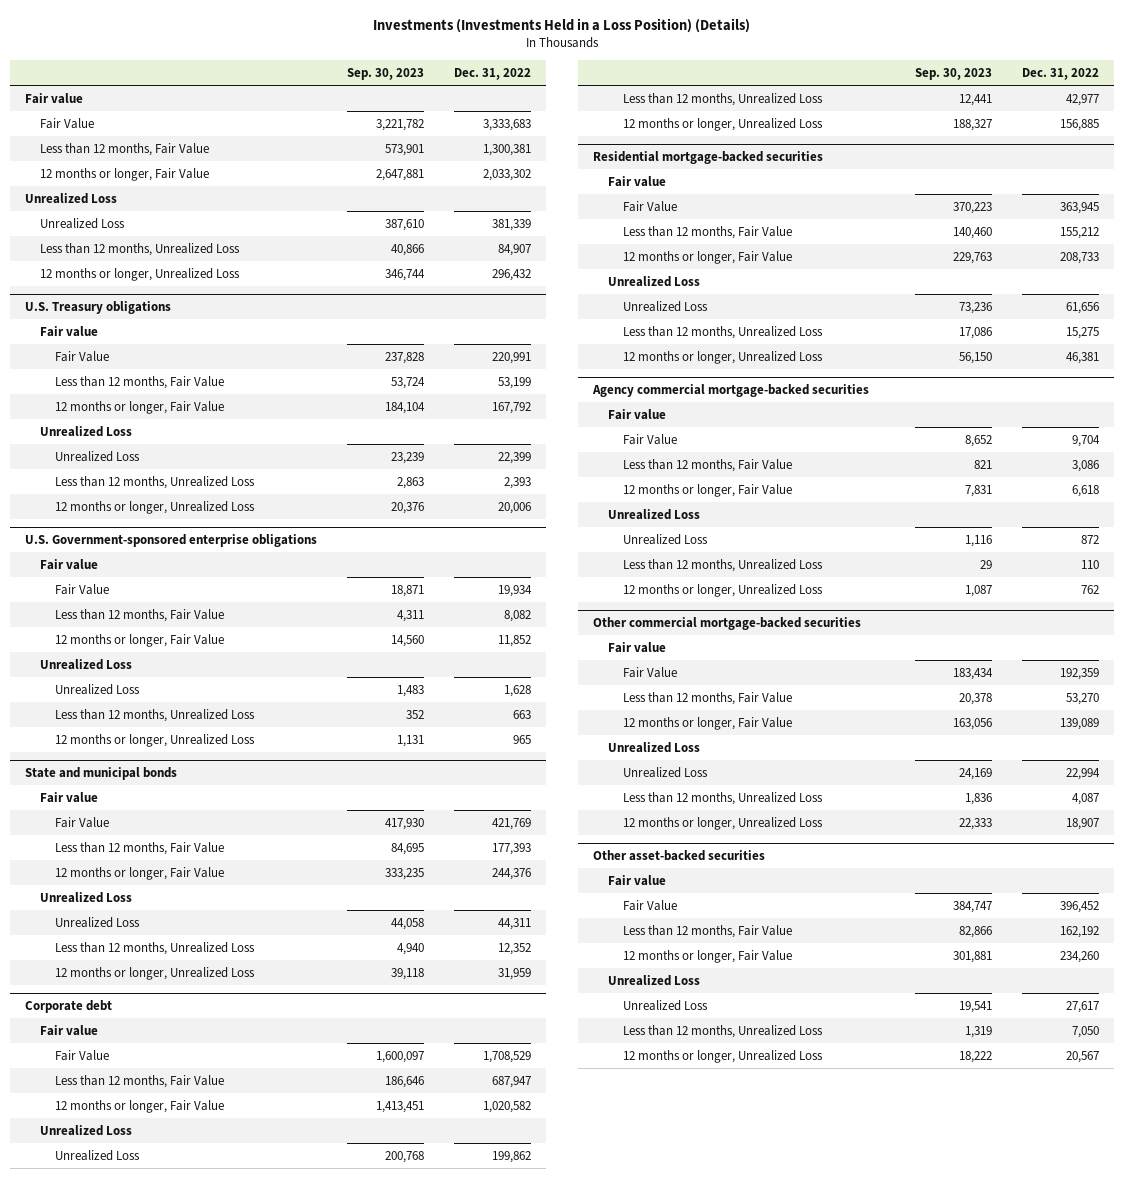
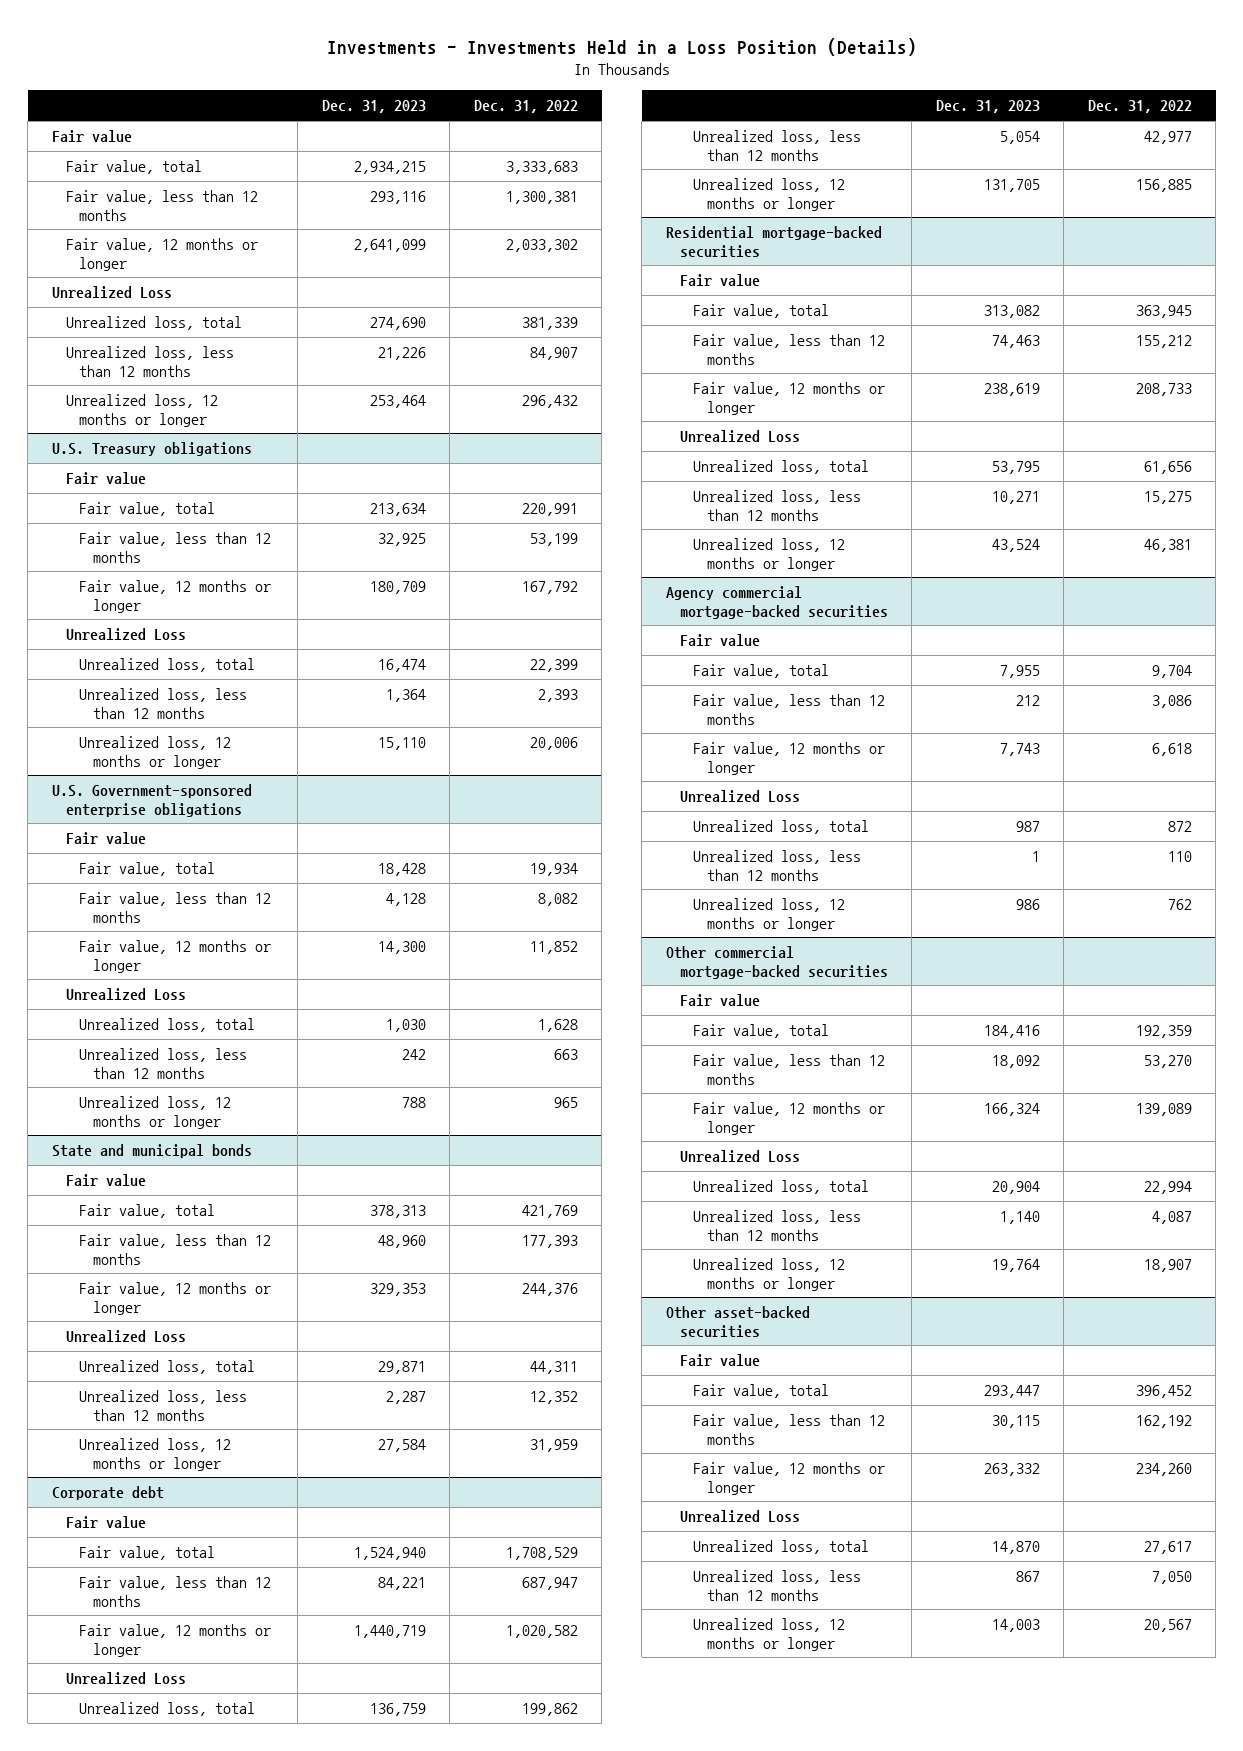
- Investments (Investments Held in a Loss Position) (Details)
+ Investments - Investments Held in a Loss Position (Details)
- | Sep. 30, 2023 | Dec. 31, 2022
+ | Dec. 31, 2023 | Dec. 31, 2022
- Fair Value | 3,221,782 | 3,333,683
- Less than 12 months, Fair Value | 573,901 | 1,300,381
- 12 months or longer, Fair Value | 2,647,881 | 2,033,302
+ Fair value, total | 2,934,215 | 3,333,683
+ Fair value, less than 12 months | 293,116 | 1,300,381
+ Fair value, 12 months or longer | 2,641,099 | 2,033,302
- Unrealized Loss | 387,610 | 381,339
- Less than 12 months, Unrealized Loss | 40,866 | 84,907
- 12 months or longer, Unrealized Loss | 346,744 | 296,432
+ Unrealized loss, total | 274,690 | 381,339
+ Unrealized loss, less than 12 months | 21,226 | 84,907
+ Unrealized loss, 12 months or longer | 253,464 | 296,432
@ U.S. Treasury obligations
- Fair Value | 237,828 | 220,991
- Less than 12 months, Fair Value | 53,724 | 53,199
- 12 months or longer, Fair Value | 184,104 | 167,792
+ Fair value, total | 213,634 | 220,991
+ Fair value, less than 12 months | 32,925 | 53,199
+ Fair value, 12 months or longer | 180,709 | 167,792
- Unrealized Loss | 23,239 | 22,399
- Less than 12 months, Unrealized Loss | 2,863 | 2,393
- 12 months or longer, Unrealized Loss | 20,376 | 20,006
+ Unrealized loss, total | 16,474 | 22,399
+ Unrealized loss, less than 12 months | 1,364 | 2,393
+ Unrealized loss, 12 months or longer | 15,110 | 20,006
@ U.S. Government-sponsored enterprise obligations
- Fair Value | 18,871 | 19,934
- Less than 12 months, Fair Value | 4,311 | 8,082
- 12 months or longer, Fair Value | 14,560 | 11,852
+ Fair value, total | 18,428 | 19,934
+ Fair value, less than 12 months | 4,128 | 8,082
+ Fair value, 12 months or longer | 14,300 | 11,852
- Unrealized Loss | 1,483 | 1,628
- Less than 12 months, Unrealized Loss | 352 | 663
- 12 months or longer, Unrealized Loss | 1,131 | 965
+ Unrealized loss, total | 1,030 | 1,628
+ Unrealized loss, less than 12 months | 242 | 663
+ Unrealized loss, 12 months or longer | 788 | 965
@ State and municipal bonds
- Fair Value | 417,930 | 421,769
- Less than 12 months, Fair Value | 84,695 | 177,393
- 12 months or longer, Fair Value | 333,235 | 244,376
+ Fair value, total | 378,313 | 421,769
+ Fair value, less than 12 months | 48,960 | 177,393
+ Fair value, 12 months or longer | 329,353 | 244,376
- Unrealized Loss | 44,058 | 44,311
- Less than 12 months, Unrealized Loss | 4,940 | 12,352
- 12 months or longer, Unrealized Loss | 39,118 | 31,959
+ Unrealized loss, total | 29,871 | 44,311
+ Unrealized loss, less than 12 months | 2,287 | 12,352
+ Unrealized loss, 12 months or longer | 27,584 | 31,959
@ Corporate debt
- Fair Value | 1,600,097 | 1,708,529
- Less than 12 months, Fair Value | 186,646 | 687,947
- 12 months or longer, Fair Value | 1,413,451 | 1,020,582
+ Fair value, total | 1,524,940 | 1,708,529
+ Fair value, less than 12 months | 84,221 | 687,947
+ Fair value, 12 months or longer | 1,440,719 | 1,020,582
- Unrealized Loss | 200,768 | 199,862
- Less than 12 months, Unrealized Loss | 12,441 | 42,977
- 12 months or longer, Unrealized Loss | 188,327 | 156,885
+ Unrealized loss, total | 136,759 | 199,862
+ Unrealized loss, less than 12 months | 5,054 | 42,977
+ Unrealized loss, 12 months or longer | 131,705 | 156,885
@ Residential mortgage-backed securities
- Fair Value | 370,223 | 363,945
- Less than 12 months, Fair Value | 140,460 | 155,212
- 12 months or longer, Fair Value | 229,763 | 208,733
+ Fair value, total | 313,082 | 363,945
+ Fair value, less than 12 months | 74,463 | 155,212
+ Fair value, 12 months or longer | 238,619 | 208,733
- Unrealized Loss | 73,236 | 61,656
- Less than 12 months, Unrealized Loss | 17,086 | 15,275
- 12 months or longer, Unrealized Loss | 56,150 | 46,381
+ Unrealized loss, total | 53,795 | 61,656
+ Unrealized loss, less than 12 months | 10,271 | 15,275
+ Unrealized loss, 12 months or longer | 43,524 | 46,381
@ Agency commercial mortgage-backed securities
- Fair Value | 8,652 | 9,704
- Less than 12 months, Fair Value | 821 | 3,086
- 12 months or longer, Fair Value | 7,831 | 6,618
+ Fair value, total | 7,955 | 9,704
+ Fair value, less than 12 months | 212 | 3,086
+ Fair value, 12 months or longer | 7,743 | 6,618
- Unrealized Loss | 1,116 | 872
- Less than 12 months, Unrealized Loss | 29 | 110
- 12 months or longer, Unrealized Loss | 1,087 | 762
+ Unrealized loss, total | 987 | 872
+ Unrealized loss, less than 12 months | 1 | 110
+ Unrealized loss, 12 months or longer | 986 | 762
@ Other commercial mortgage-backed securities
- Fair Value | 183,434 | 192,359
- Less than 12 months, Fair Value | 20,378 | 53,270
- 12 months or longer, Fair Value | 163,056 | 139,089
+ Fair value, total | 184,416 | 192,359
+ Fair value, less than 12 months | 18,092 | 53,270
+ Fair value, 12 months or longer | 166,324 | 139,089
- Unrealized Loss | 24,169 | 22,994
- Less than 12 months, Unrealized Loss | 1,836 | 4,087
- 12 months or longer, Unrealized Loss | 22,333 | 18,907
+ Unrealized loss, total | 20,904 | 22,994
+ Unrealized loss, less than 12 months | 1,140 | 4,087
+ Unrealized loss, 12 months or longer | 19,764 | 18,907
@ Other asset-backed securities
- Fair Value | 384,747 | 396,452
- Less than 12 months, Fair Value | 82,866 | 162,192
- 12 months or longer, Fair Value | 301,881 | 234,260
+ Fair value, total | 293,447 | 396,452
+ Fair value, less than 12 months | 30,115 | 162,192
+ Fair value, 12 months or longer | 263,332 | 234,260
- Unrealized Loss | 19,541 | 27,617
- Less than 12 months, Unrealized Loss | 1,319 | 7,050
- 12 months or longer, Unrealized Loss | 18,222 | 20,567
+ Unrealized loss, total | 14,870 | 27,617
+ Unrealized loss, less than 12 months | 867 | 7,050
+ Unrealized loss, 12 months or longer | 14,003 | 20,567

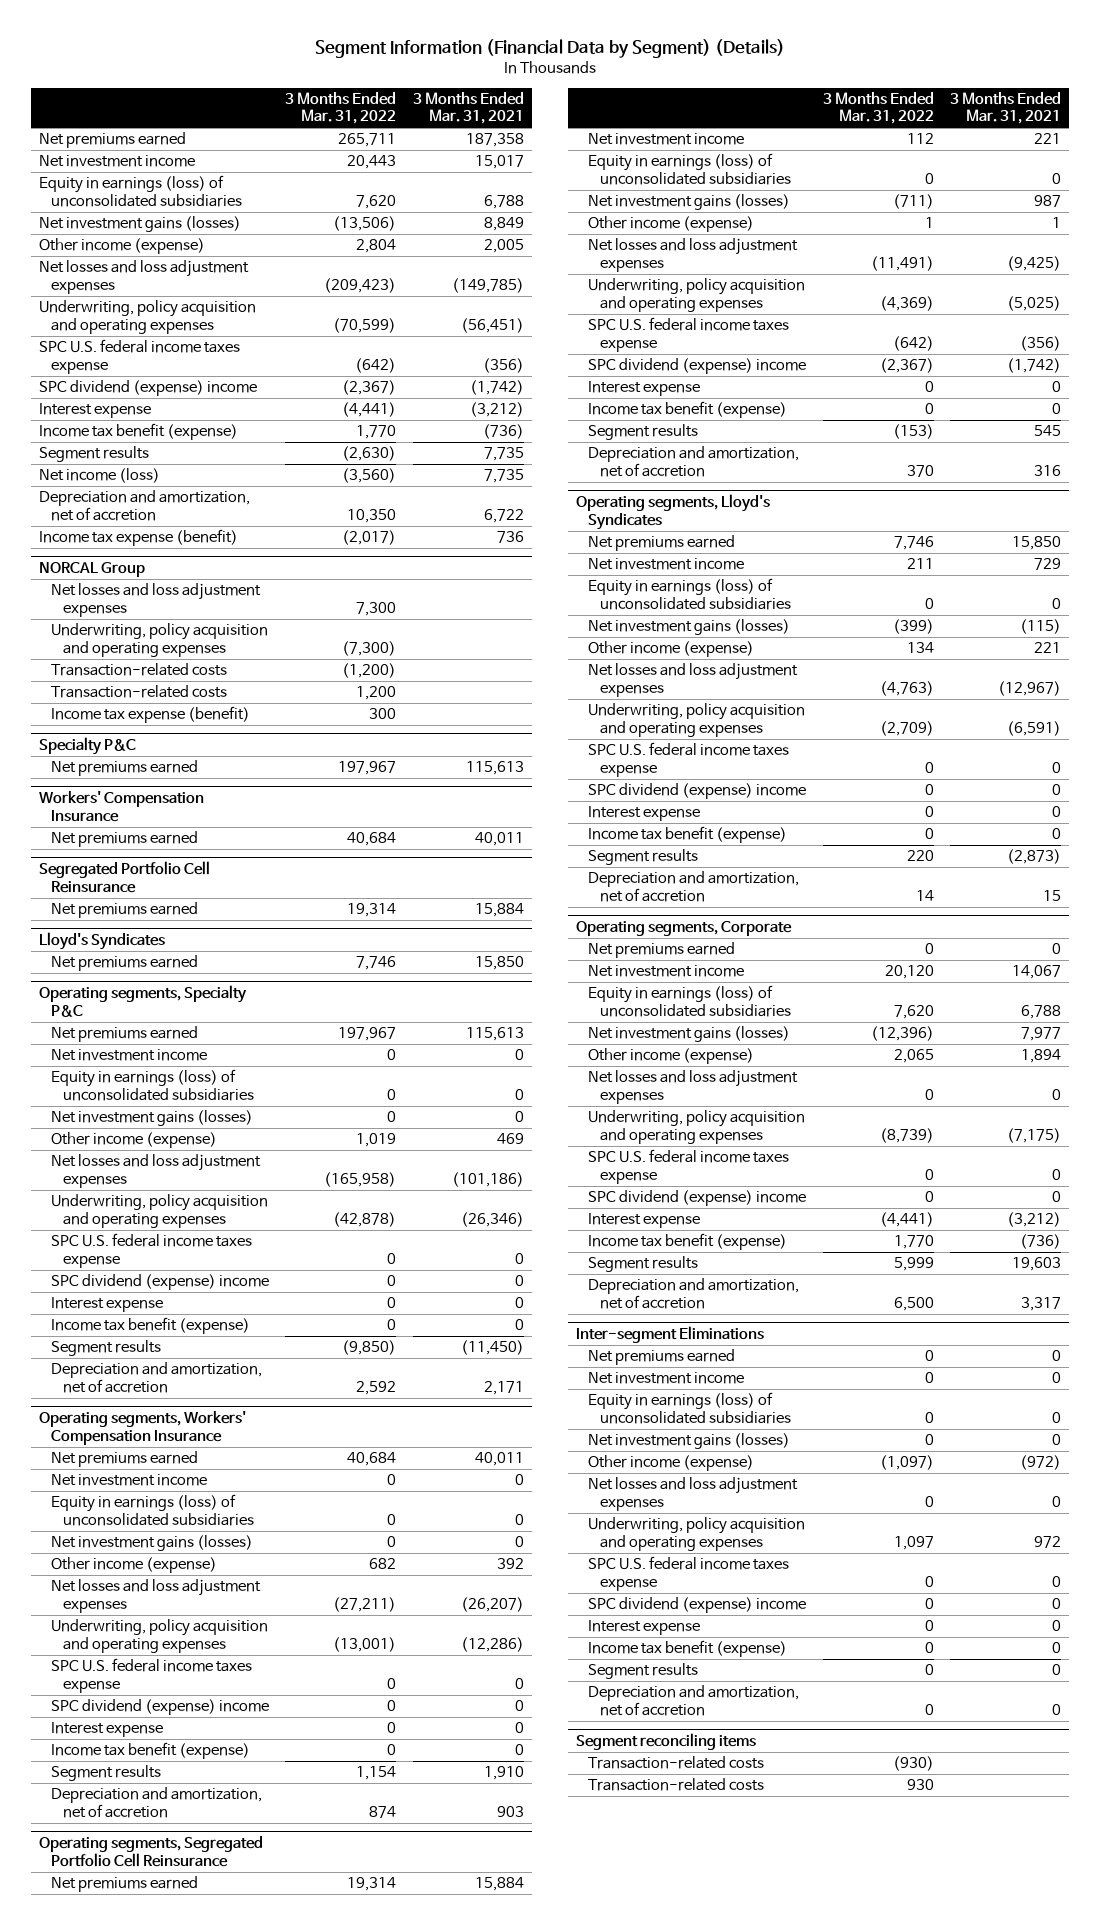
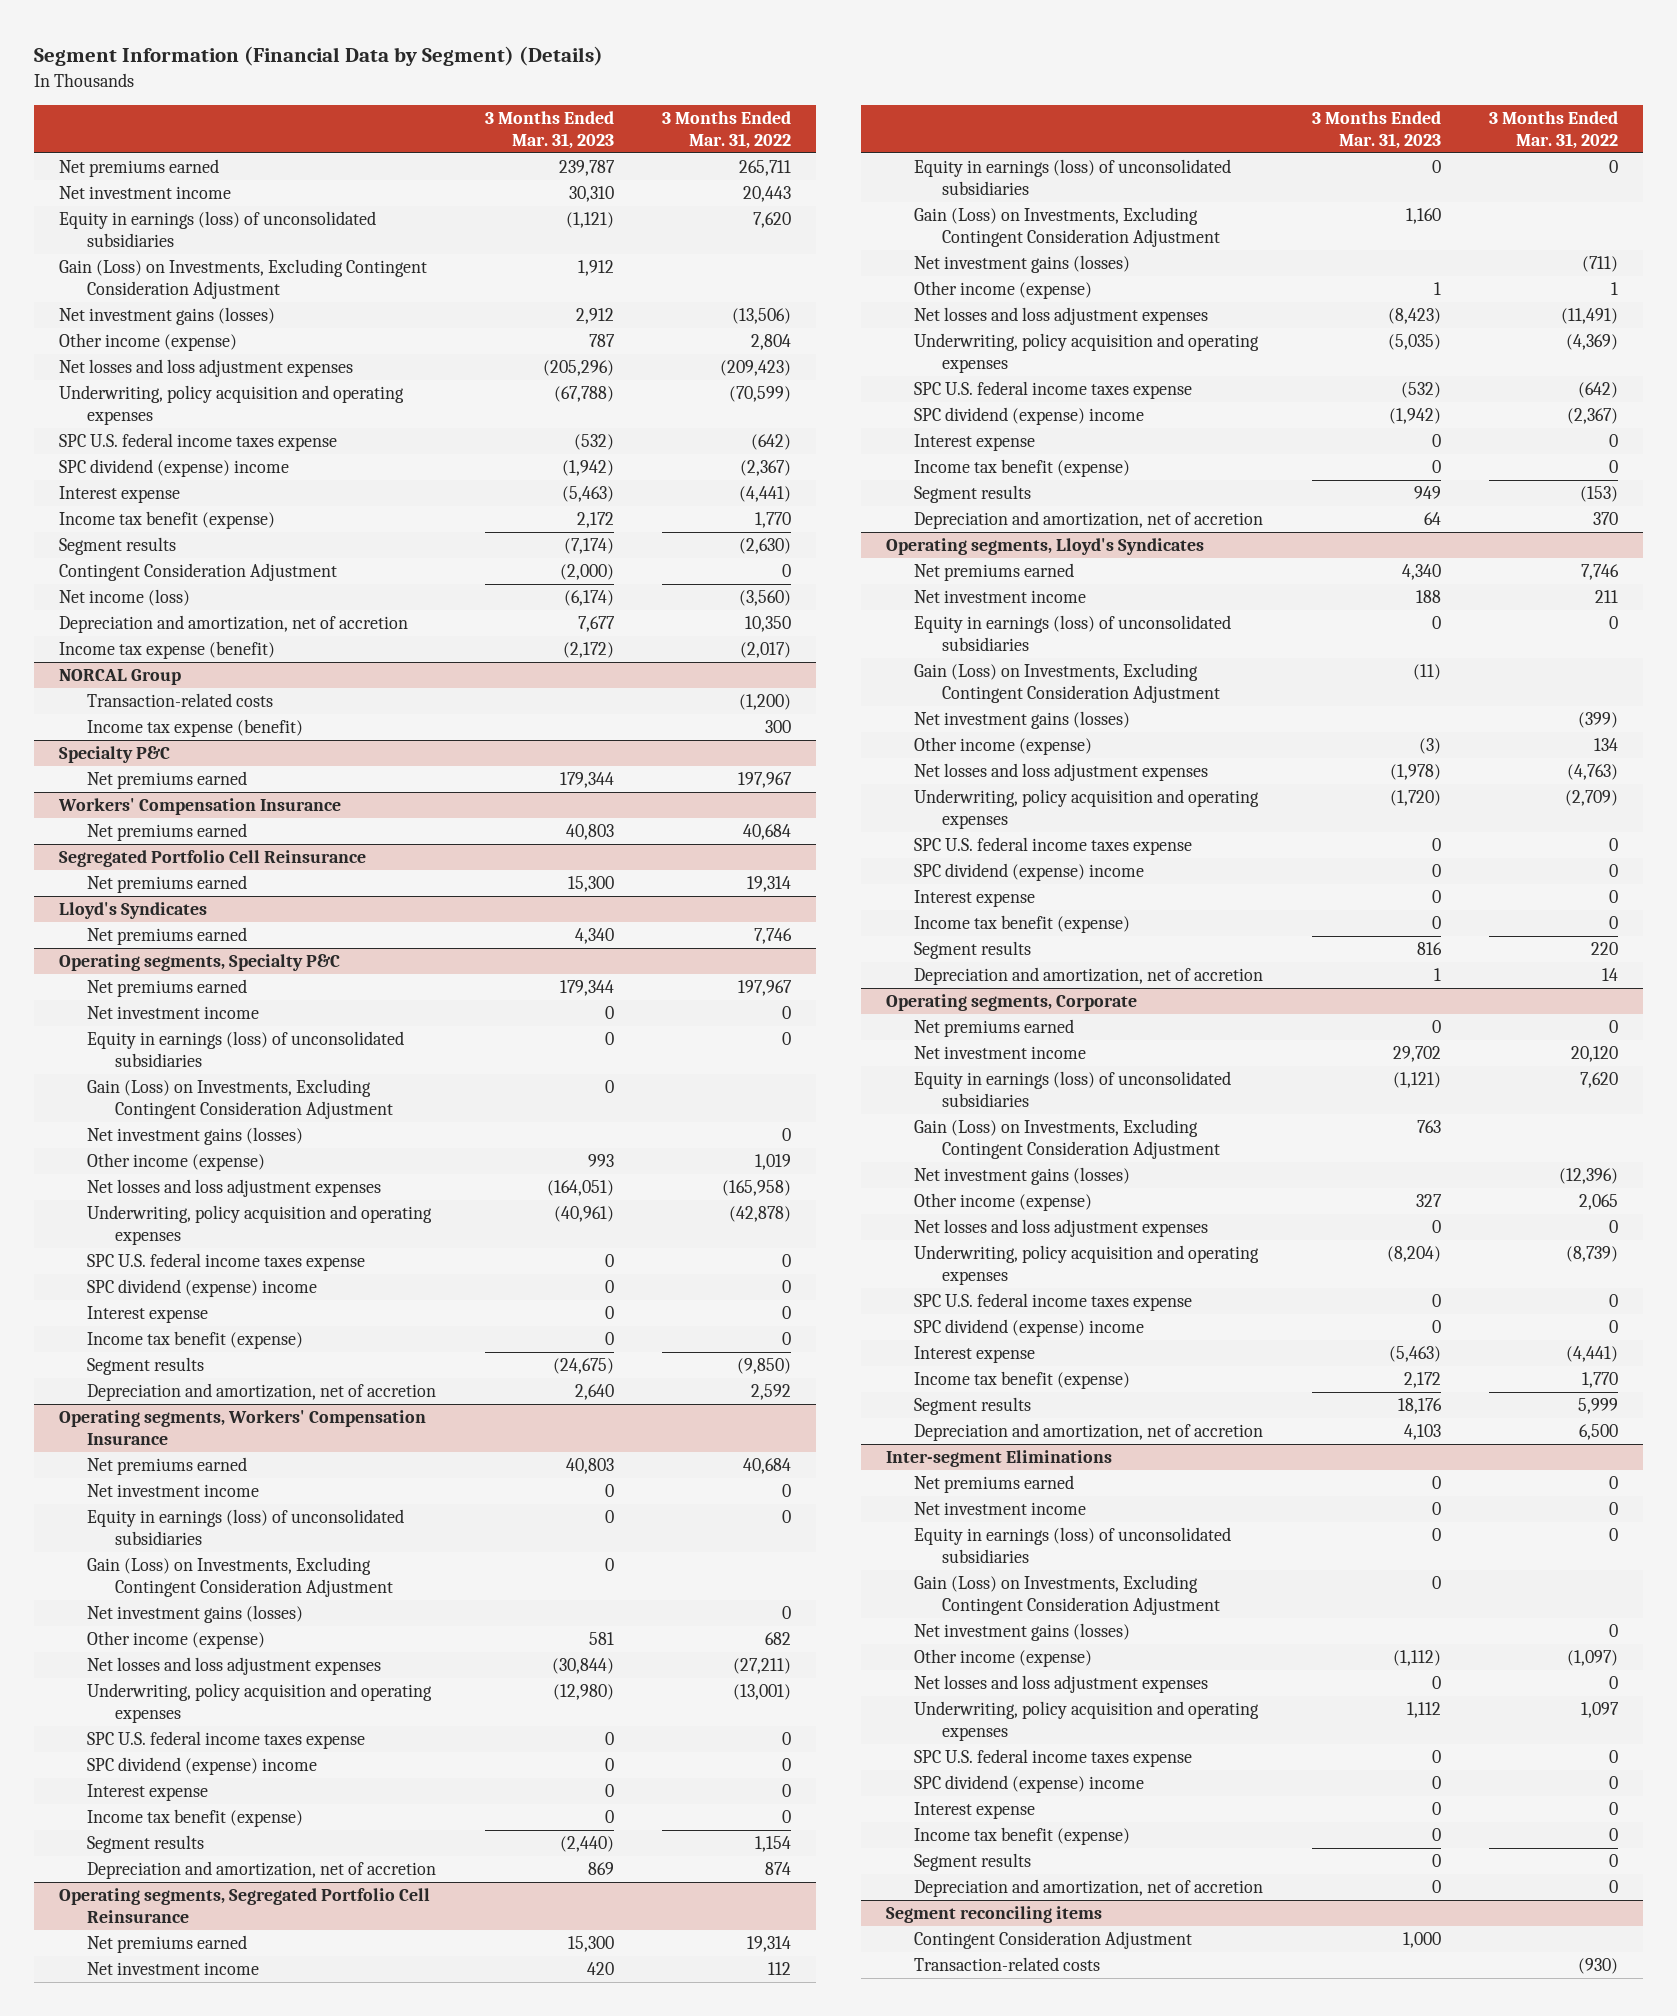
- | 3 Months Ended Mar. 31, 2022 | 3 Months Ended Mar. 31, 2021
+ | 3 Months Ended Mar. 31, 2023 | 3 Months Ended Mar. 31, 2022
+ Gain (Loss) on Investments, Excluding Contingent Consideration Adjustment | 1,912 |
+ Contingent Consideration Adjustment | (2,000) | 0
@ NORCAL Group
- Net losses and loss adjustment expenses | 7,300 |
- Underwriting, policy acquisition and operating expenses | (7,300) |
- Transaction-related costs | 1,200 |
@ Operating segments, Specialty P&C
+ Gain (Loss) on Investments, Excluding Contingent Consideration Adjustment | 0 |
@ Operating segments, Workers' Compensation Insurance
+ Gain (Loss) on Investments, Excluding Contingent Consideration Adjustment | 0 |
@ Operating segments, Segregated Portfolio Cell Reinsurance
+ Gain (Loss) on Investments, Excluding Contingent Consideration Adjustment | 1,160 |
@ Operating segments, Lloyd's Syndicates
+ Gain (Loss) on Investments, Excluding Contingent Consideration Adjustment | (11) |
@ Operating segments, Corporate
+ Gain (Loss) on Investments, Excluding Contingent Consideration Adjustment | 763 |
@ Inter-segment Eliminations
+ Gain (Loss) on Investments, Excluding Contingent Consideration Adjustment | 0 |
@ Segment reconciling items
+ Contingent Consideration Adjustment | 1,000 |
- Transaction-related costs | 930 |

